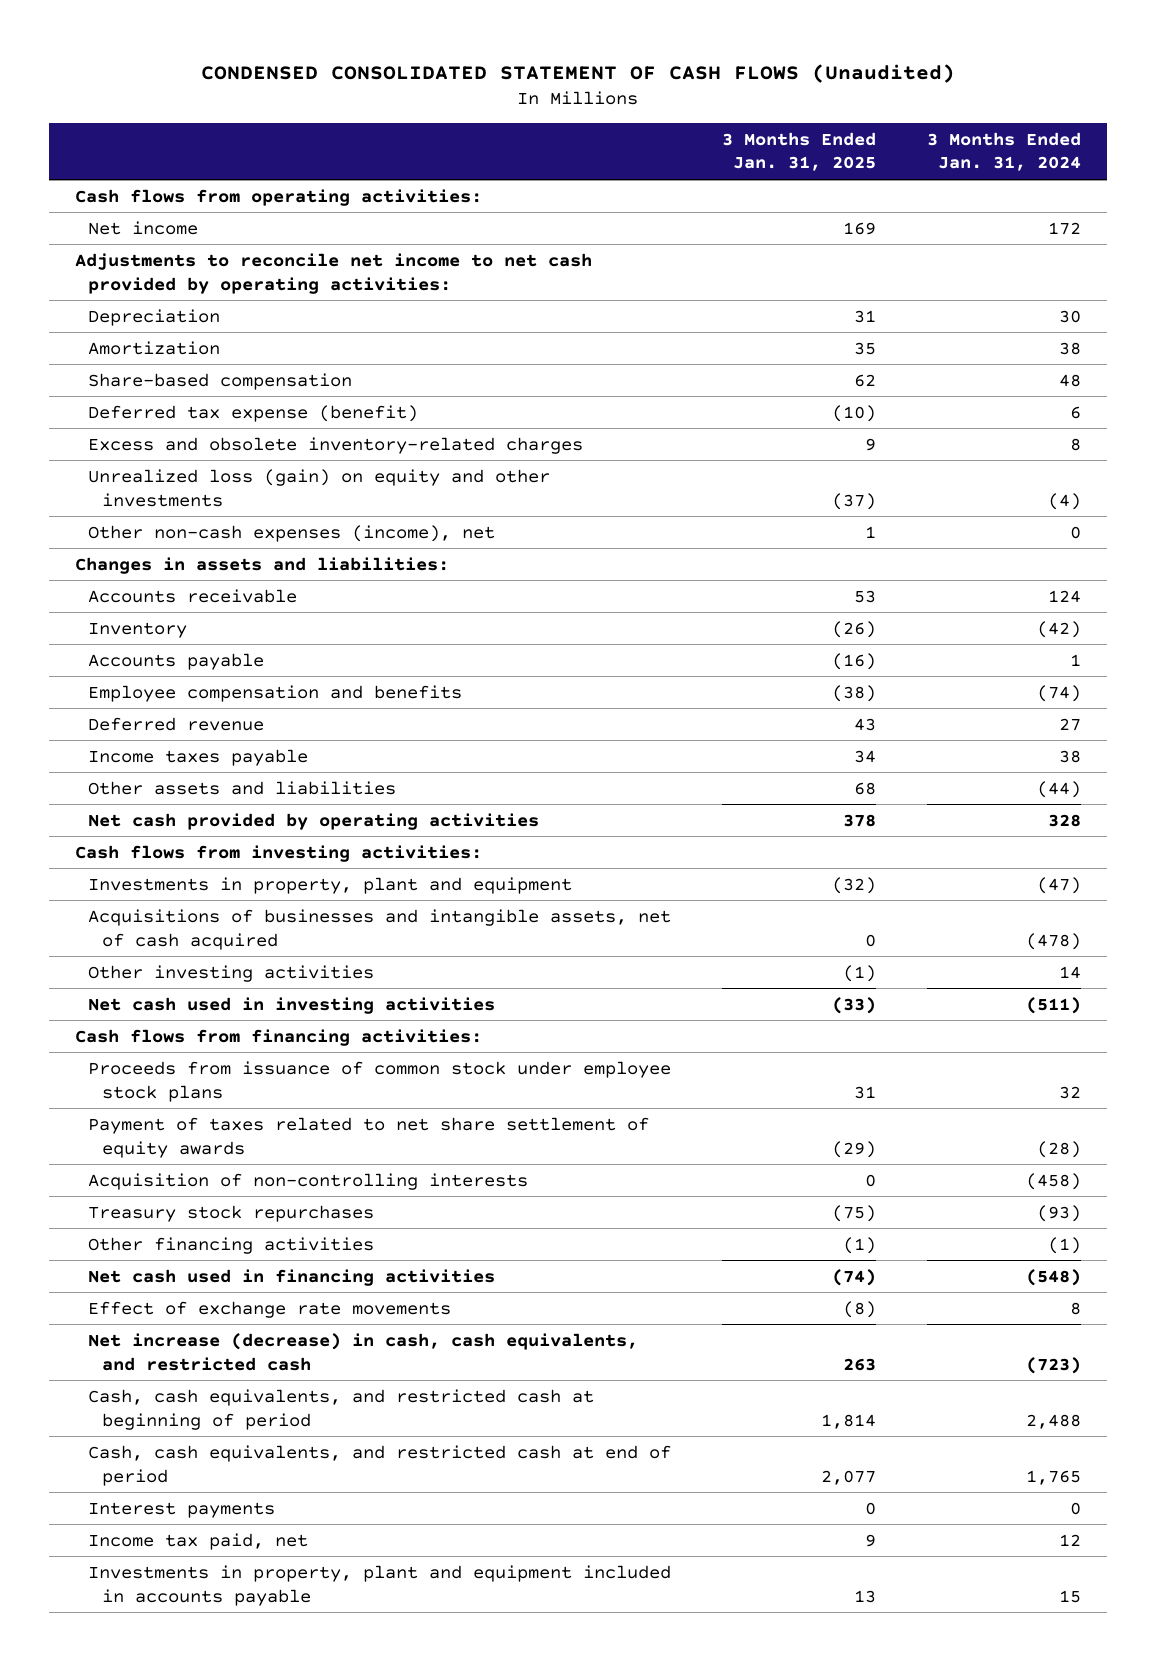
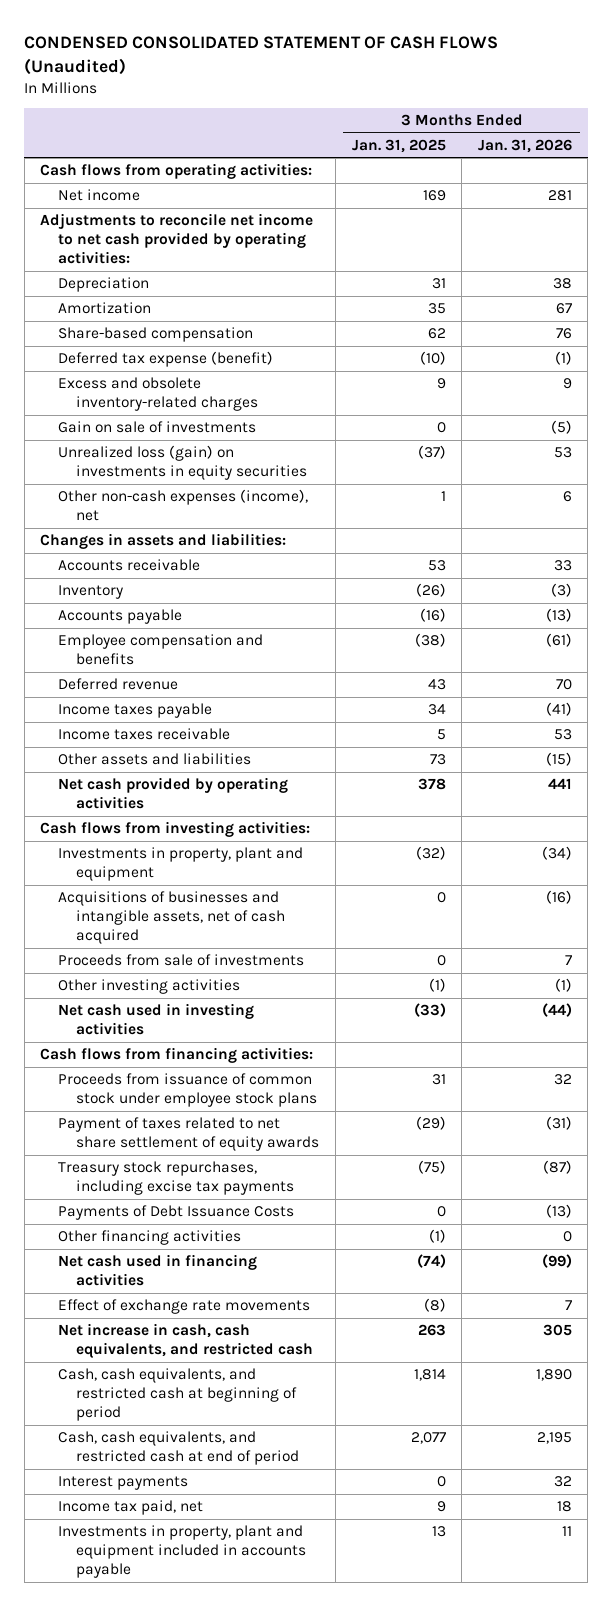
- | 3 Months Ended Jan. 31, 2025 | 3 Months Ended Jan. 31, 2024
+ | 3 Months Ended Jan. 31, 2025 | 3 Months Ended Jan. 31, 2026
- Unrealized loss (gain) on equity and other investments | (37) | (4)
+ Gain on sale of investments | 0 | (5)
+ Unrealized loss (gain) on investments in equity securities | (37) | 53
- Other assets and liabilities | 68 | (44)
+ Income taxes receivable | 5 | 53
+ Other assets and liabilities | 73 | (15)
+ Proceeds from sale of investments | 0 | 7
- Acquisition of non-controlling interests | 0 | (458)
- Treasury stock repurchases | (75) | (93)
+ Treasury stock repurchases, including excise tax payments | (75) | (87)
+ Payments of Debt Issuance Costs | 0 | (13)
- Net increase (decrease) in cash, cash equivalents, and restricted cash | 263 | (723)
+ Net increase in cash, cash equivalents, and restricted cash | 263 | 305

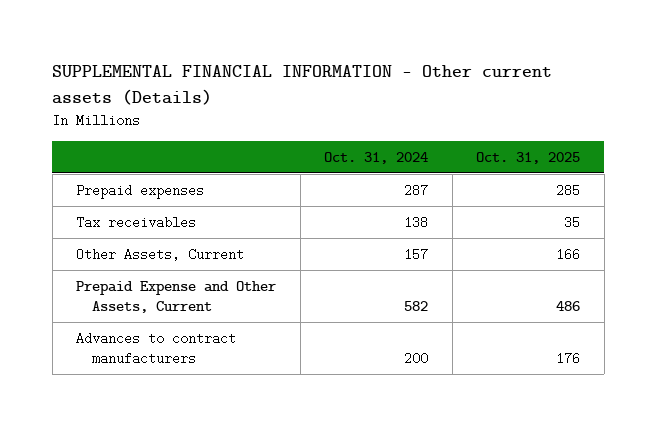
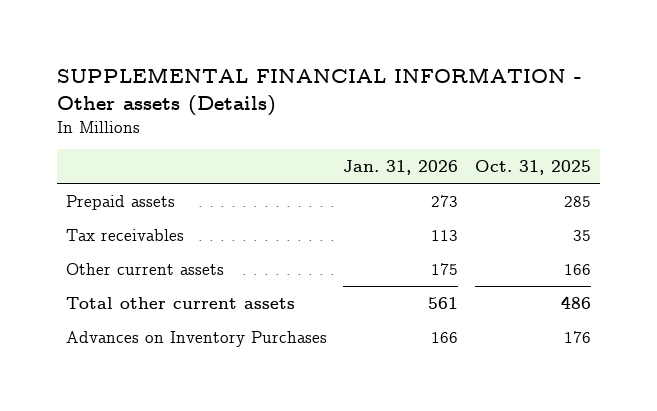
- SUPPLEMENTAL FINANCIAL INFORMATION - Other current assets (Details)
+ SUPPLEMENTAL FINANCIAL INFORMATION - Other assets (Details)
- | Oct. 31, 2024 | Oct. 31, 2025
+ | Jan. 31, 2026 | Oct. 31, 2025
- Prepaid expenses | 287 | 285
+ Prepaid assets | 273 | 285
- Other Assets, Current | 157 | 166
- Prepaid Expense and Other Assets, Current | 582 | 486
- Advances to contract manufacturers | 200 | 176
+ Other current assets | 175 | 166
+ Total other current assets | 561 | 486
+ Advances on Inventory Purchases | 166 | 176

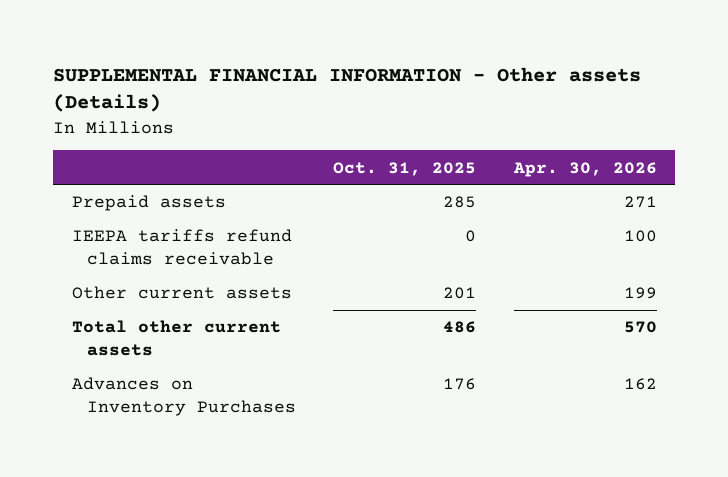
- | Jan. 31, 2026 | Oct. 31, 2025
+ | Oct. 31, 2025 | Apr. 30, 2026
- Tax receivables | 113 | 35
- Other current assets | 175 | 166
+ IEEPA tariffs refund claims receivable | 0 | 100
+ Other current assets | 201 | 199

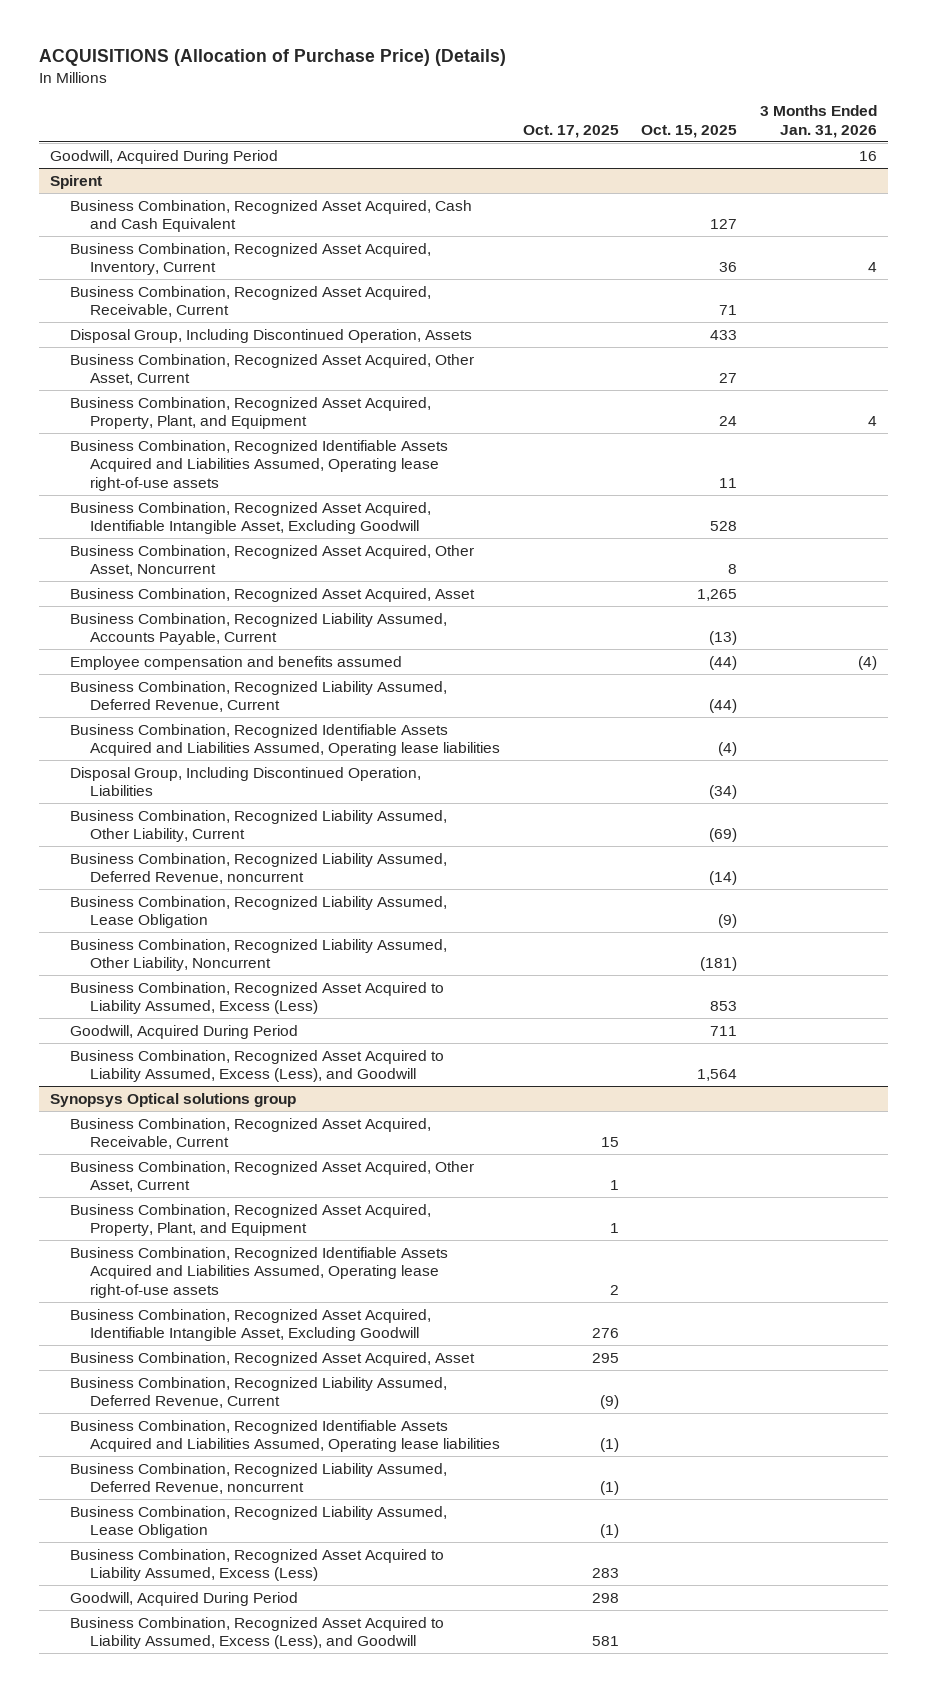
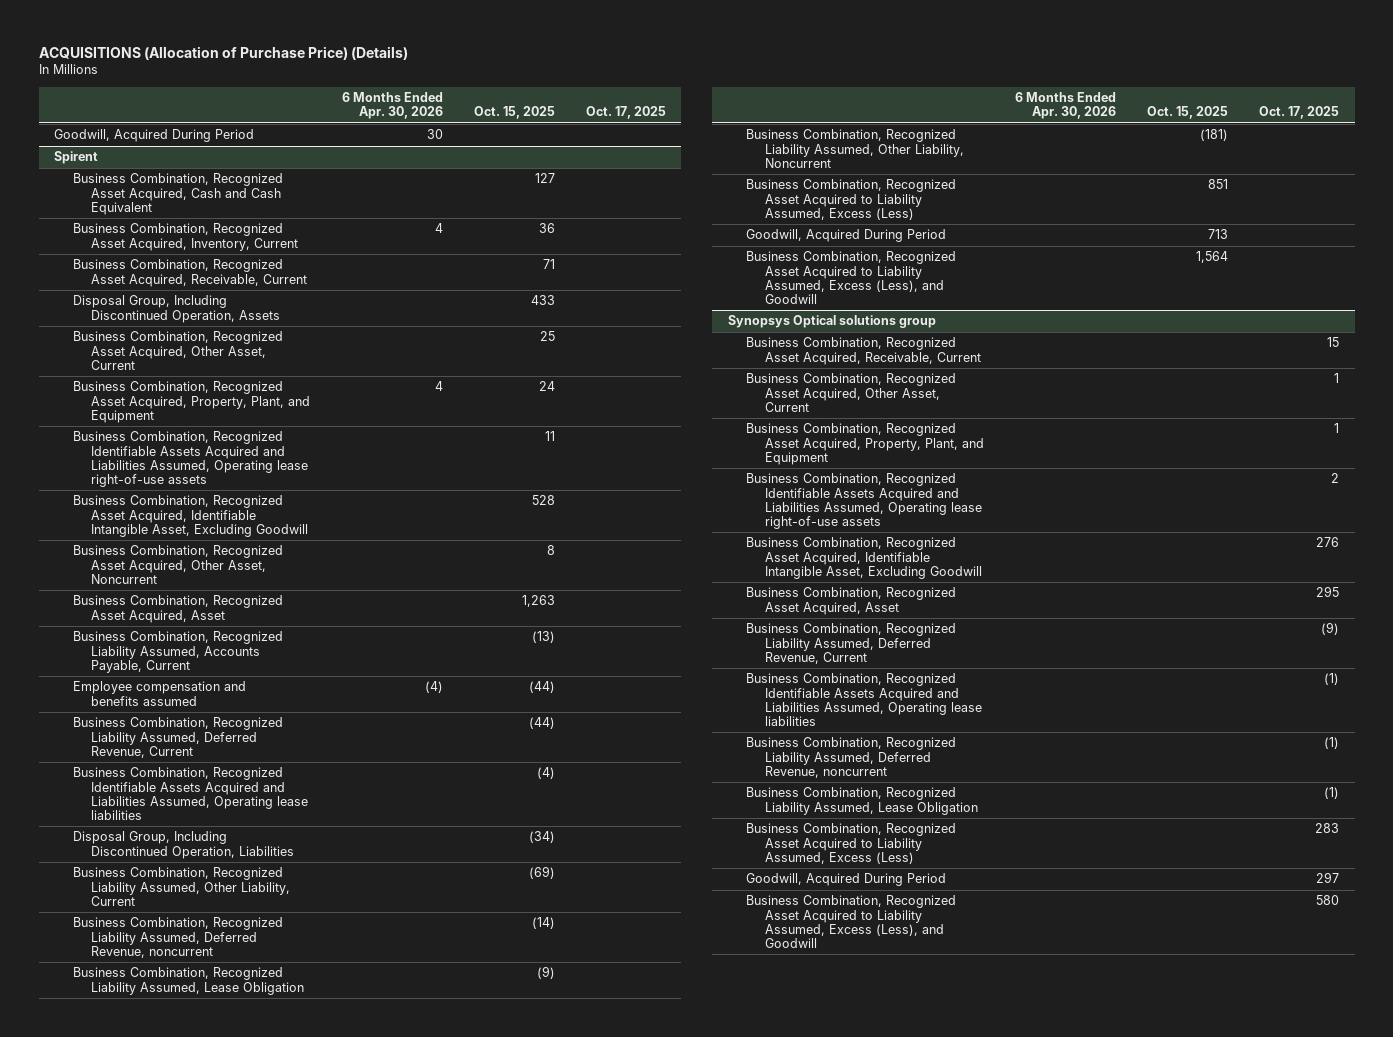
- | Oct. 17, 2025 | Oct. 15, 2025 | 3 Months Ended Jan. 31, 2026
+ | 6 Months Ended Apr. 30, 2026 | Oct. 15, 2025 | Oct. 17, 2025
@ Spirent
- Business Combination, Recognized Asset Acquired, Other Asset, Current | | 27 |
+ Business Combination, Recognized Asset Acquired, Other Asset, Current | | 25 |
- Business Combination, Recognized Asset Acquired, Asset | | 1,265 |
+ Business Combination, Recognized Asset Acquired, Asset | | 1,263 |
- Business Combination, Recognized Asset Acquired to Liability Assumed, Excess (Less) | | 853 |
- Goodwill, Acquired During Period | | 711 |
+ Business Combination, Recognized Asset Acquired to Liability Assumed, Excess (Less) | | 851 |
+ Goodwill, Acquired During Period | | 713 |
@ Synopsys Optical solutions group
- Goodwill, Acquired During Period | 298 | |
- Business Combination, Recognized Asset Acquired to Liability Assumed, Excess (Less), and Goodwill | 581 | |
+ Goodwill, Acquired During Period | | | 297
+ Business Combination, Recognized Asset Acquired to Liability Assumed, Excess (Less), and Goodwill | | | 580

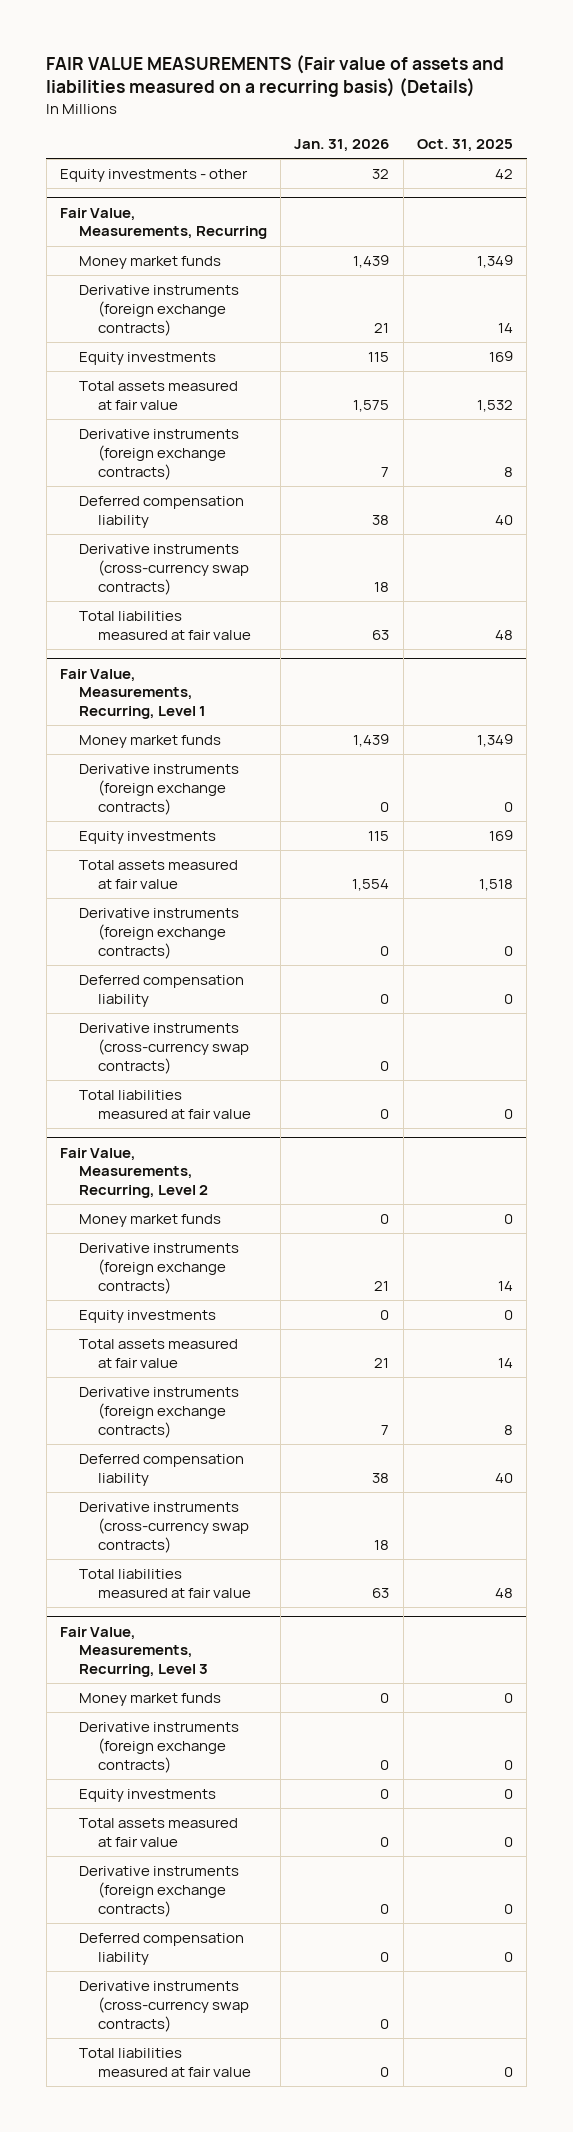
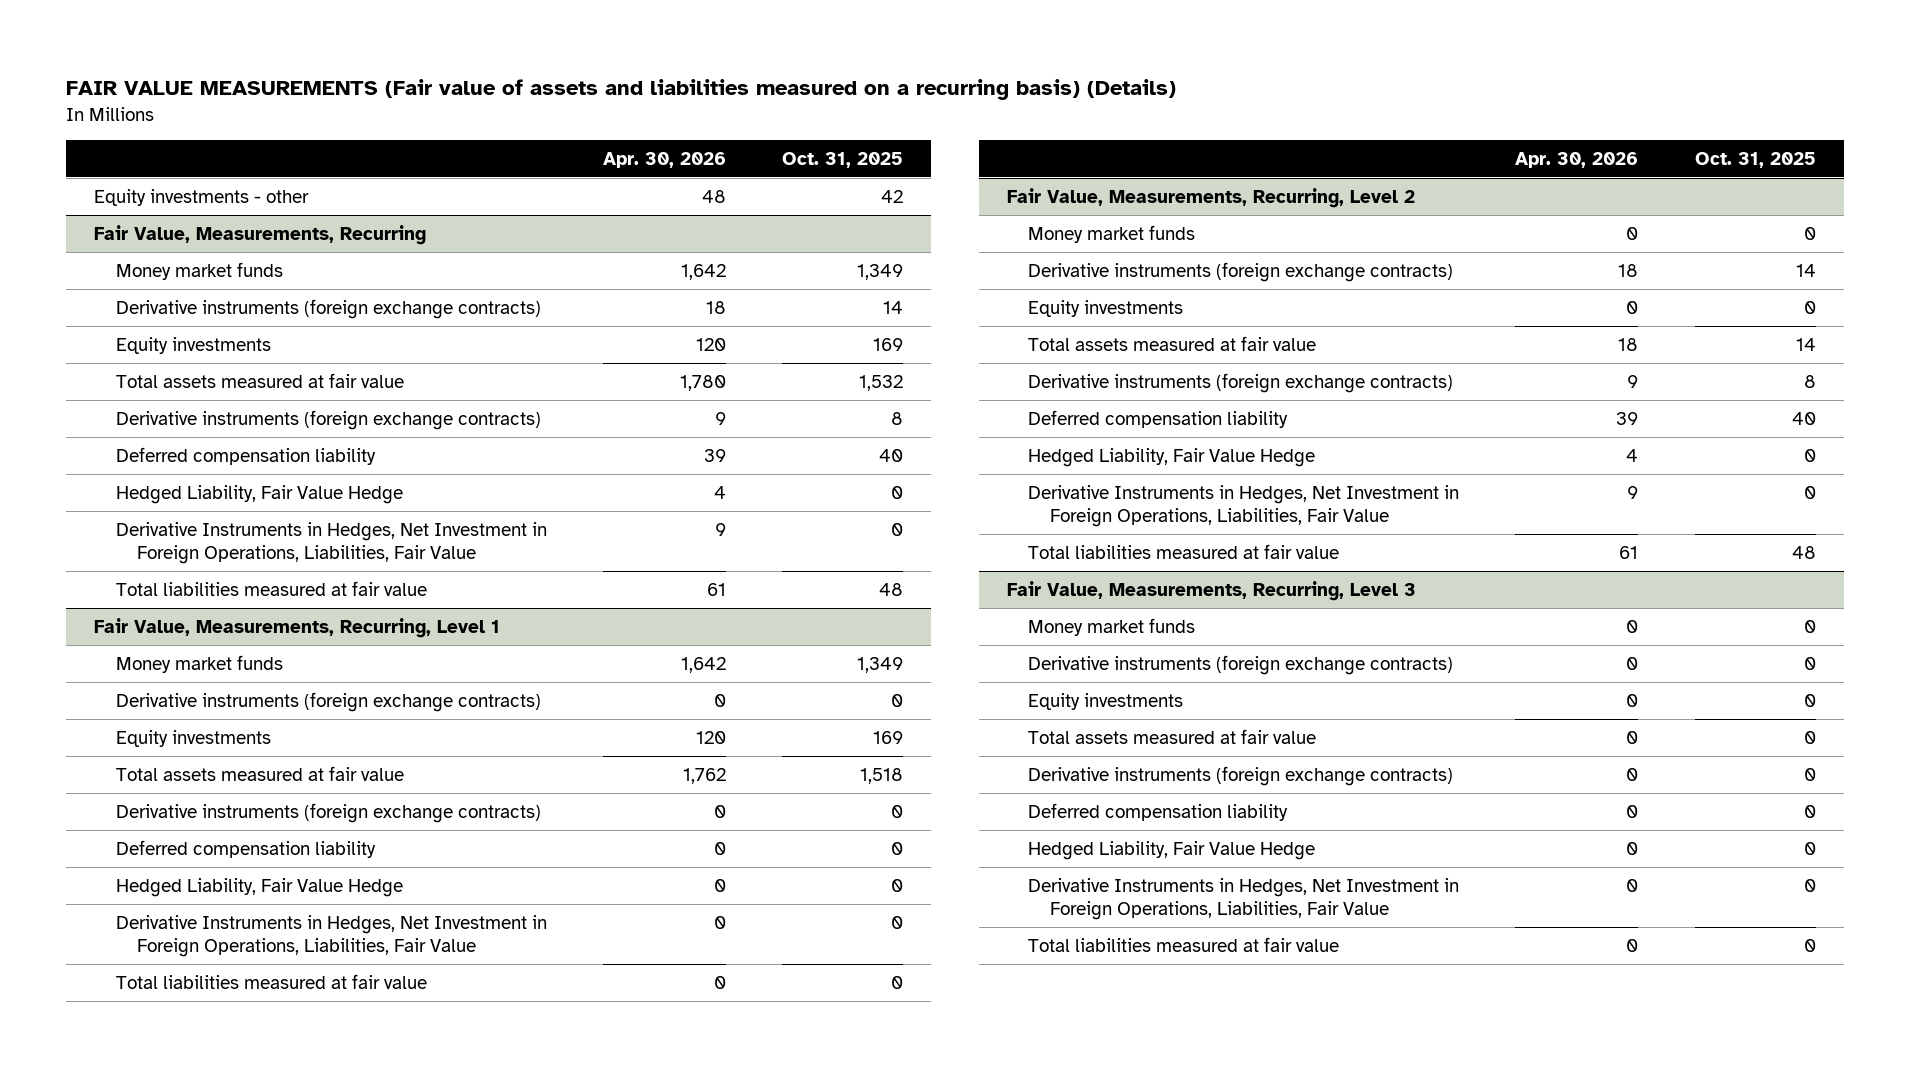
- | Jan. 31, 2026 | Oct. 31, 2025
+ | Apr. 30, 2026 | Oct. 31, 2025
@ Fair Value, Measurements, Recurring
- Derivative instruments (cross-currency swap contracts) | 18 |
+ Hedged Liability, Fair Value Hedge | 4 | 0
+ Derivative Instruments in Hedges, Net Investment in Foreign Operations, Liabilities, Fair Value | 9 | 0
@ Fair Value, Measurements, Recurring, Level 1
- Derivative instruments (cross-currency swap contracts) | 0 |
+ Hedged Liability, Fair Value Hedge | 0 | 0
+ Derivative Instruments in Hedges, Net Investment in Foreign Operations, Liabilities, Fair Value | 0 | 0
@ Fair Value, Measurements, Recurring, Level 2
- Derivative instruments (cross-currency swap contracts) | 18 |
+ Hedged Liability, Fair Value Hedge | 4 | 0
+ Derivative Instruments in Hedges, Net Investment in Foreign Operations, Liabilities, Fair Value | 9 | 0
@ Fair Value, Measurements, Recurring, Level 3
- Derivative instruments (cross-currency swap contracts) | 0 |
+ Hedged Liability, Fair Value Hedge | 0 | 0
+ Derivative Instruments in Hedges, Net Investment in Foreign Operations, Liabilities, Fair Value | 0 | 0

